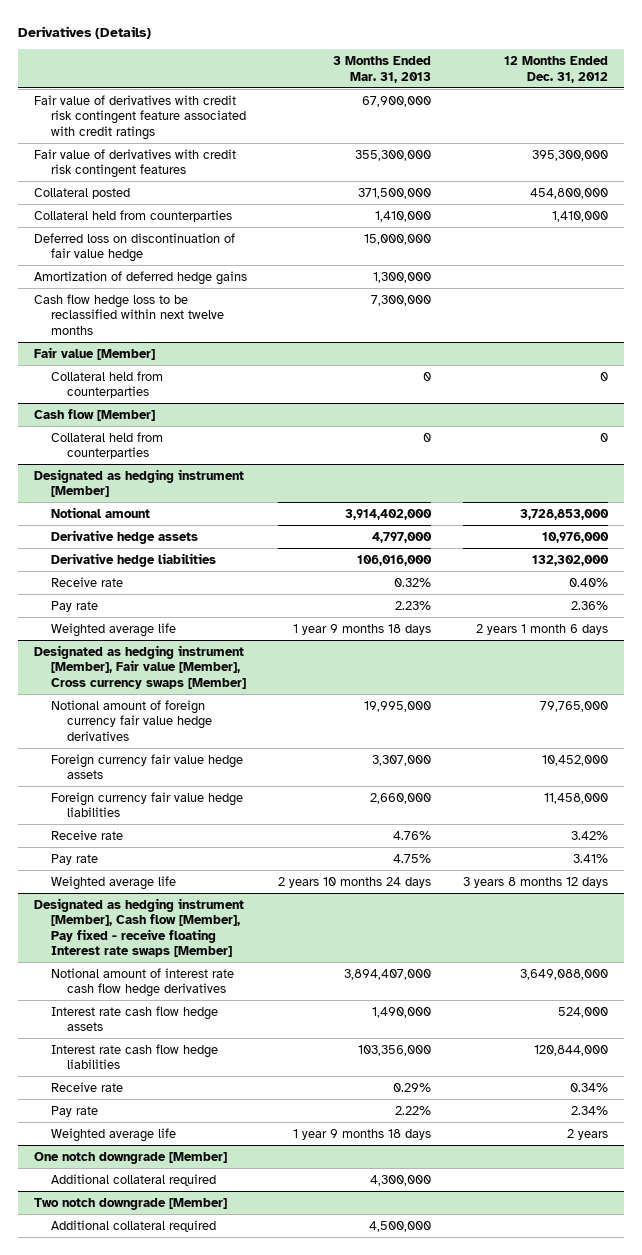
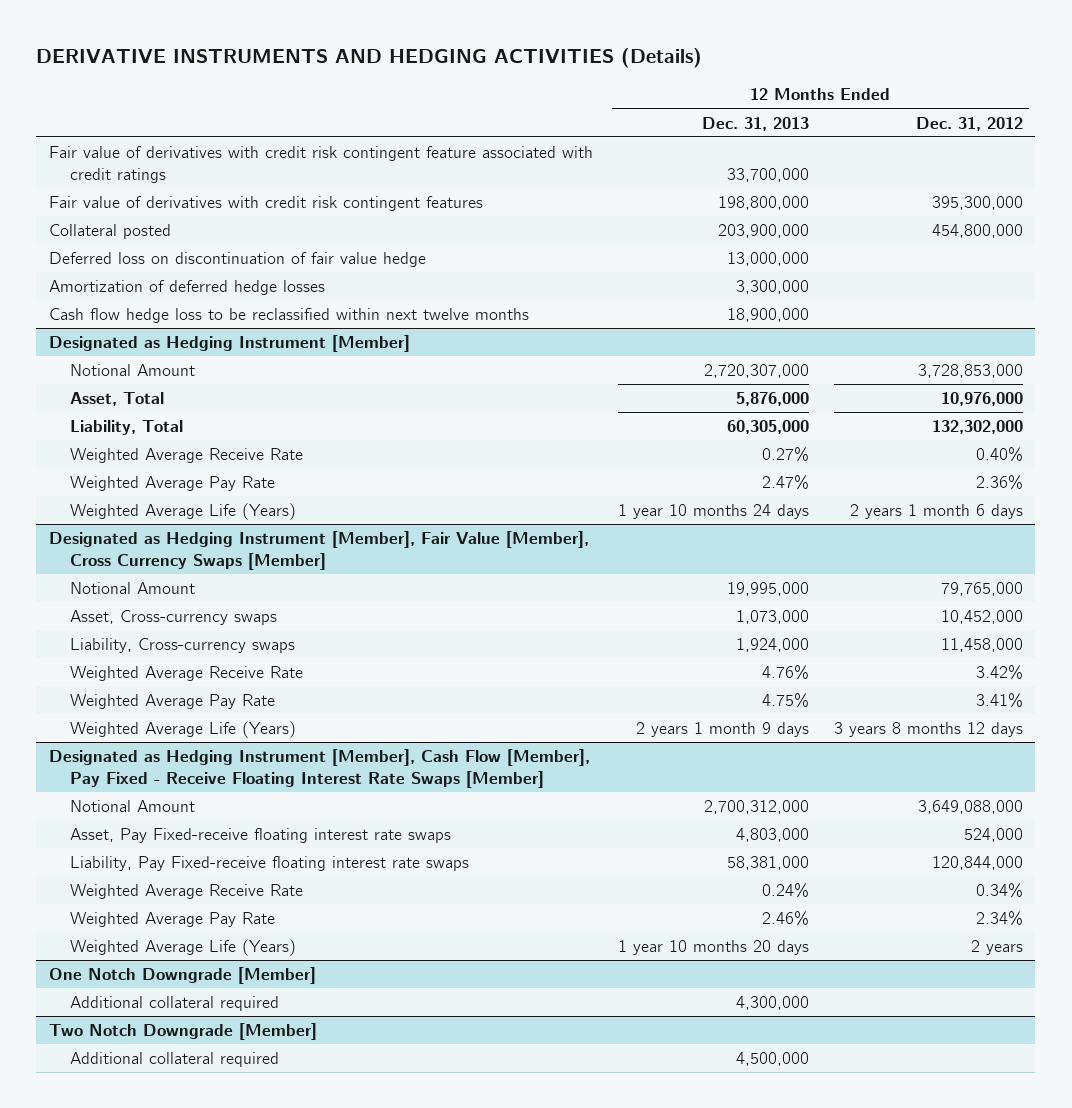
- Derivatives (Details)
+ DERIVATIVE INSTRUMENTS AND HEDGING ACTIVITIES (Details)
- | 3 Months Ended Mar. 31, 2013 | 12 Months Ended Dec. 31, 2012
+ | 12 Months Ended Dec. 31, 2013 | 12 Months Ended Dec. 31, 2012
- Collateral held from counterparties | 1,410,000 | 1,410,000
- Amortization of deferred hedge gains | 1,300,000 |
+ Amortization of deferred hedge losses | 3,300,000 |
- Fair value [Member]
- Collateral held from counterparties | 0 | 0
- Cash flow [Member]
- Collateral held from counterparties | 0 | 0
- Designated as hedging instrument [Member]
- Notional amount | 3,914,402,000 | 3,728,853,000
- Derivative hedge assets | 4,797,000 | 10,976,000
- Derivative hedge liabilities | 106,016,000 | 132,302,000
- Receive rate | 0.32% | 0.40%
- Pay rate | 2.23% | 2.36%
- Weighted average life | 1 year 9 months 18 days | 2 years 1 month 6 days
- Designated as hedging instrument [Member], Fair value [Member], Cross currency swaps [Member]
- Notional amount of foreign currency fair value hedge derivatives | 19,995,000 | 79,765,000
- Foreign currency fair value hedge assets | 3,307,000 | 10,452,000
- Foreign currency fair value hedge liabilities | 2,660,000 | 11,458,000
- Receive rate | 4.76% | 3.42%
- Pay rate | 4.75% | 3.41%
- Weighted average life | 2 years 10 months 24 days | 3 years 8 months 12 days
- Designated as hedging instrument [Member], Cash flow [Member], Pay fixed - receive floating Interest rate swaps [Member]
- Notional amount of interest rate cash flow hedge derivatives | 3,894,407,000 | 3,649,088,000
- Interest rate cash flow hedge assets | 1,490,000 | 524,000
- Interest rate cash flow hedge liabilities | 103,356,000 | 120,844,000
- Receive rate | 0.29% | 0.34%
- Pay rate | 2.22% | 2.34%
- Weighted average life | 1 year 9 months 18 days | 2 years
- One notch downgrade [Member]
+ Designated as Hedging Instrument [Member]
+ Notional Amount | 2,720,307,000 | 3,728,853,000
+ Asset, Total | 5,876,000 | 10,976,000
+ Liability, Total | 60,305,000 | 132,302,000
+ Weighted Average Receive Rate | 0.27% | 0.40%
+ Weighted Average Pay Rate | 2.47% | 2.36%
+ Weighted Average Life (Years) | 1 year 10 months 24 days | 2 years 1 month 6 days
+ Designated as Hedging Instrument [Member], Fair Value [Member], Cross Currency Swaps [Member]
+ Notional Amount | 19,995,000 | 79,765,000
+ Asset, Cross-currency swaps | 1,073,000 | 10,452,000
+ Liability, Cross-currency swaps | 1,924,000 | 11,458,000
+ Weighted Average Receive Rate | 4.76% | 3.42%
+ Weighted Average Pay Rate | 4.75% | 3.41%
+ Weighted Average Life (Years) | 2 years 1 month 9 days | 3 years 8 months 12 days
+ Designated as Hedging Instrument [Member], Cash Flow [Member], Pay Fixed - Receive Floating Interest Rate Swaps [Member]
+ Notional Amount | 2,700,312,000 | 3,649,088,000
+ Asset, Pay Fixed-receive floating interest rate swaps | 4,803,000 | 524,000
+ Liability, Pay Fixed-receive floating interest rate swaps | 58,381,000 | 120,844,000
+ Weighted Average Receive Rate | 0.24% | 0.34%
+ Weighted Average Pay Rate | 2.46% | 2.34%
+ Weighted Average Life (Years) | 1 year 10 months 20 days | 2 years
+ One Notch Downgrade [Member]
- Two notch downgrade [Member]
+ Two Notch Downgrade [Member]

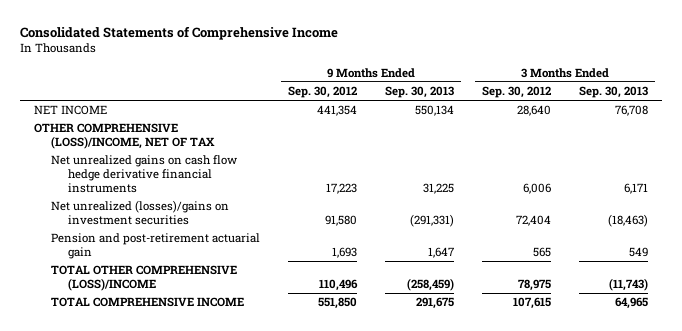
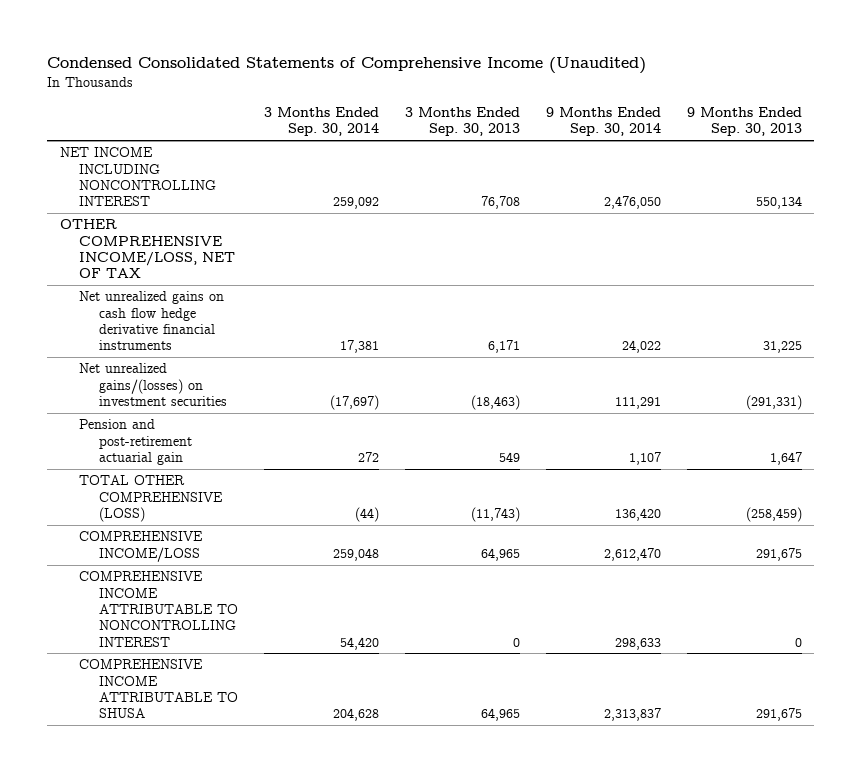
- Consolidated Statements of Comprehensive Income
+ Condensed Consolidated Statements of Comprehensive Income (Unaudited)
- | 9 Months Ended Sep. 30, 2012 | 9 Months Ended Sep. 30, 2013 | 3 Months Ended Sep. 30, 2012 | 3 Months Ended Sep. 30, 2013
+ | 3 Months Ended Sep. 30, 2014 | 3 Months Ended Sep. 30, 2013 | 9 Months Ended Sep. 30, 2014 | 9 Months Ended Sep. 30, 2013
- NET INCOME | 441,354 | 550,134 | 28,640 | 76,708
- OTHER COMPREHENSIVE (LOSS)/INCOME, NET OF TAX
+ NET INCOME INCLUDING NONCONTROLLING INTEREST | 259,092 | 76,708 | 2,476,050 | 550,134
+ OTHER COMPREHENSIVE INCOME/LOSS, NET OF TAX
- Net unrealized (losses)/gains on investment securities | 91,580 | (291,331) | 72,404 | (18,463)
+ Net unrealized gains/(losses) on investment securities | (17,697) | (18,463) | 111,291 | (291,331)
- TOTAL OTHER COMPREHENSIVE (LOSS)/INCOME | 110,496 | (258,459) | 78,975 | (11,743)
- TOTAL COMPREHENSIVE INCOME | 551,850 | 291,675 | 107,615 | 64,965
+ TOTAL OTHER COMPREHENSIVE (LOSS) | (44) | (11,743) | 136,420 | (258,459)
+ COMPREHENSIVE INCOME/LOSS | 259,048 | 64,965 | 2,612,470 | 291,675
+ COMPREHENSIVE INCOME ATTRIBUTABLE TO NONCONTROLLING INTEREST | 54,420 | 0 | 298,633 | 0
+ COMPREHENSIVE INCOME ATTRIBUTABLE TO SHUSA | 204,628 | 64,965 | 2,313,837 | 291,675

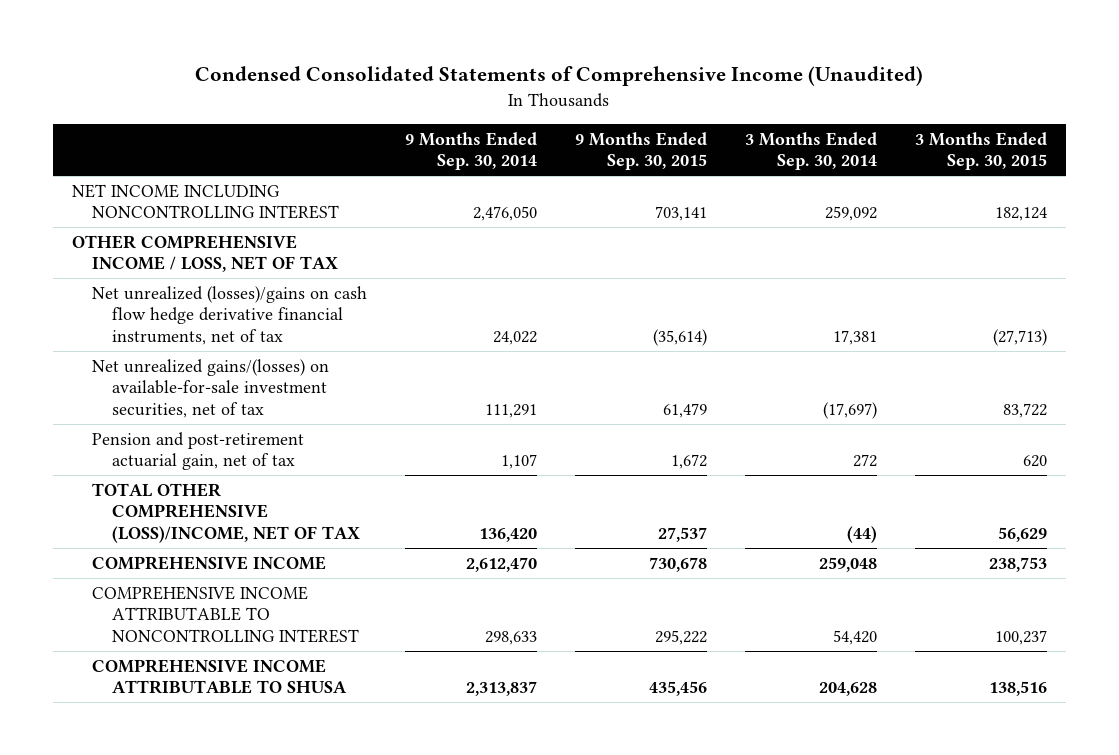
- | 3 Months Ended Sep. 30, 2014 | 3 Months Ended Sep. 30, 2013 | 9 Months Ended Sep. 30, 2014 | 9 Months Ended Sep. 30, 2013
+ | 9 Months Ended Sep. 30, 2014 | 9 Months Ended Sep. 30, 2015 | 3 Months Ended Sep. 30, 2014 | 3 Months Ended Sep. 30, 2015
- OTHER COMPREHENSIVE INCOME/LOSS, NET OF TAX
- Net unrealized gains on cash flow hedge derivative financial instruments | 17,381 | 6,171 | 24,022 | 31,225
- Net unrealized gains/(losses) on investment securities | (17,697) | (18,463) | 111,291 | (291,331)
- Pension and post-retirement actuarial gain | 272 | 549 | 1,107 | 1,647
- TOTAL OTHER COMPREHENSIVE (LOSS) | (44) | (11,743) | 136,420 | (258,459)
- COMPREHENSIVE INCOME/LOSS | 259,048 | 64,965 | 2,612,470 | 291,675
+ OTHER COMPREHENSIVE INCOME / LOSS, NET OF TAX
+ Net unrealized (losses)/gains on cash flow hedge derivative financial instruments, net of tax | 24,022 | (35,614) | 17,381 | (27,713)
+ Net unrealized gains/(losses) on available-for-sale investment securities, net of tax | 111,291 | 61,479 | (17,697) | 83,722
+ Pension and post-retirement actuarial gain, net of tax | 1,107 | 1,672 | 272 | 620
+ TOTAL OTHER COMPREHENSIVE (LOSS)/INCOME, NET OF TAX | 136,420 | 27,537 | (44) | 56,629
+ COMPREHENSIVE INCOME | 2,612,470 | 730,678 | 259,048 | 238,753

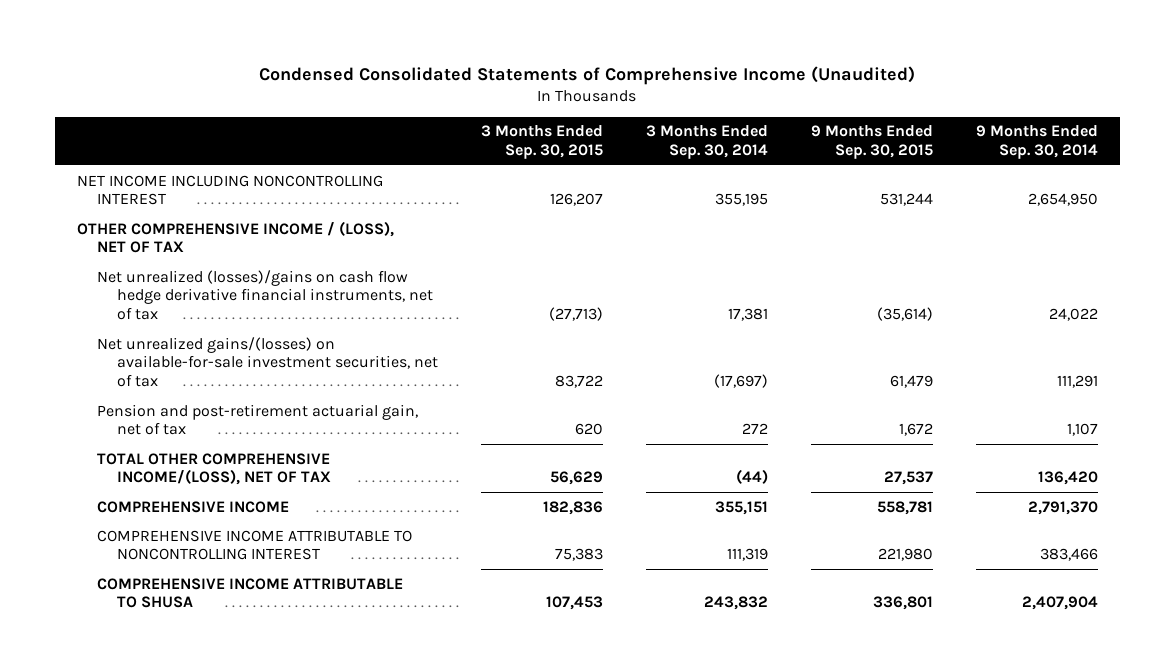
- | 9 Months Ended Sep. 30, 2014 | 9 Months Ended Sep. 30, 2015 | 3 Months Ended Sep. 30, 2014 | 3 Months Ended Sep. 30, 2015
+ | 3 Months Ended Sep. 30, 2015 | 3 Months Ended Sep. 30, 2014 | 9 Months Ended Sep. 30, 2015 | 9 Months Ended Sep. 30, 2014
- NET INCOME INCLUDING NONCONTROLLING INTEREST | 2,476,050 | 703,141 | 259,092 | 182,124
- OTHER COMPREHENSIVE INCOME / LOSS, NET OF TAX
+ NET INCOME INCLUDING NONCONTROLLING INTEREST | 126,207 | 355,195 | 531,244 | 2,654,950
+ OTHER COMPREHENSIVE INCOME / (LOSS), NET OF TAX
- TOTAL OTHER COMPREHENSIVE (LOSS)/INCOME, NET OF TAX | 136,420 | 27,537 | (44) | 56,629
- COMPREHENSIVE INCOME | 2,612,470 | 730,678 | 259,048 | 238,753
- COMPREHENSIVE INCOME ATTRIBUTABLE TO NONCONTROLLING INTEREST | 298,633 | 295,222 | 54,420 | 100,237
- COMPREHENSIVE INCOME ATTRIBUTABLE TO SHUSA | 2,313,837 | 435,456 | 204,628 | 138,516
+ TOTAL OTHER COMPREHENSIVE INCOME/(LOSS), NET OF TAX | 56,629 | (44) | 27,537 | 136,420
+ COMPREHENSIVE INCOME | 182,836 | 355,151 | 558,781 | 2,791,370
+ COMPREHENSIVE INCOME ATTRIBUTABLE TO NONCONTROLLING INTEREST | 75,383 | 111,319 | 221,980 | 383,466
+ COMPREHENSIVE INCOME ATTRIBUTABLE TO SHUSA | 107,453 | 243,832 | 336,801 | 2,407,904

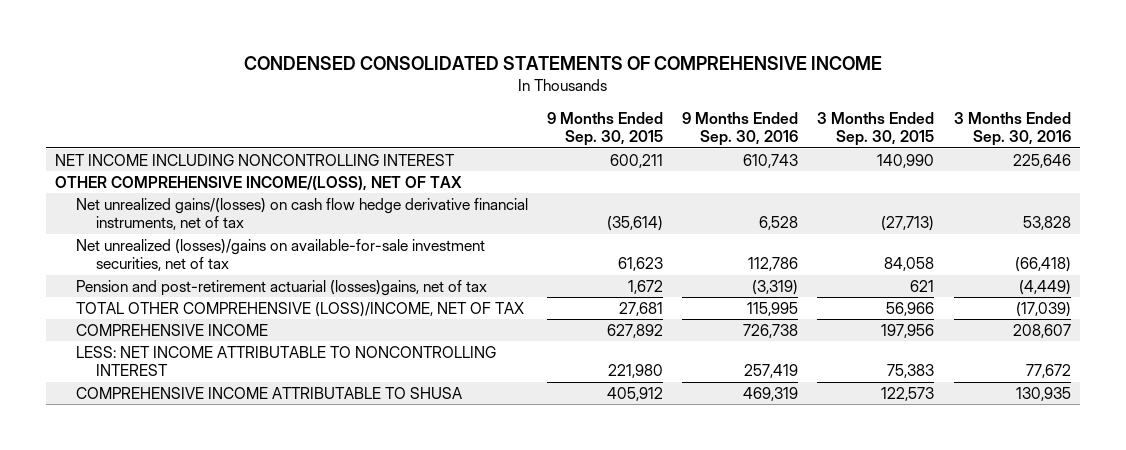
- Condensed Consolidated Statements of Comprehensive Income (Unaudited)
+ CONDENSED CONSOLIDATED STATEMENTS OF COMPREHENSIVE INCOME
- | 3 Months Ended Sep. 30, 2015 | 3 Months Ended Sep. 30, 2014 | 9 Months Ended Sep. 30, 2015 | 9 Months Ended Sep. 30, 2014
+ | 9 Months Ended Sep. 30, 2015 | 9 Months Ended Sep. 30, 2016 | 3 Months Ended Sep. 30, 2015 | 3 Months Ended Sep. 30, 2016
- NET INCOME INCLUDING NONCONTROLLING INTEREST | 126,207 | 355,195 | 531,244 | 2,654,950
- OTHER COMPREHENSIVE INCOME / (LOSS), NET OF TAX
- Net unrealized (losses)/gains on cash flow hedge derivative financial instruments, net of tax | (27,713) | 17,381 | (35,614) | 24,022
- Net unrealized gains/(losses) on available-for-sale investment securities, net of tax | 83,722 | (17,697) | 61,479 | 111,291
- Pension and post-retirement actuarial gain, net of tax | 620 | 272 | 1,672 | 1,107
- TOTAL OTHER COMPREHENSIVE INCOME/(LOSS), NET OF TAX | 56,629 | (44) | 27,537 | 136,420
- COMPREHENSIVE INCOME | 182,836 | 355,151 | 558,781 | 2,791,370
- COMPREHENSIVE INCOME ATTRIBUTABLE TO NONCONTROLLING INTEREST | 75,383 | 111,319 | 221,980 | 383,466
- COMPREHENSIVE INCOME ATTRIBUTABLE TO SHUSA | 107,453 | 243,832 | 336,801 | 2,407,904
+ NET INCOME INCLUDING NONCONTROLLING INTEREST | 600,211 | 610,743 | 140,990 | 225,646
+ OTHER COMPREHENSIVE INCOME/(LOSS), NET OF TAX
+ Net unrealized gains/(losses) on cash flow hedge derivative financial instruments, net of tax | (35,614) | 6,528 | (27,713) | 53,828
+ Net unrealized (losses)/gains on available-for-sale investment securities, net of tax | 61,623 | 112,786 | 84,058 | (66,418)
+ Pension and post-retirement actuarial (losses)gains, net of tax | 1,672 | (3,319) | 621 | (4,449)
+ TOTAL OTHER COMPREHENSIVE (LOSS)/INCOME, NET OF TAX | 27,681 | 115,995 | 56,966 | (17,039)
+ COMPREHENSIVE INCOME | 627,892 | 726,738 | 197,956 | 208,607
+ LESS: NET INCOME ATTRIBUTABLE TO NONCONTROLLING INTEREST | 221,980 | 257,419 | 75,383 | 77,672
+ COMPREHENSIVE INCOME ATTRIBUTABLE TO SHUSA | 405,912 | 469,319 | 122,573 | 130,935

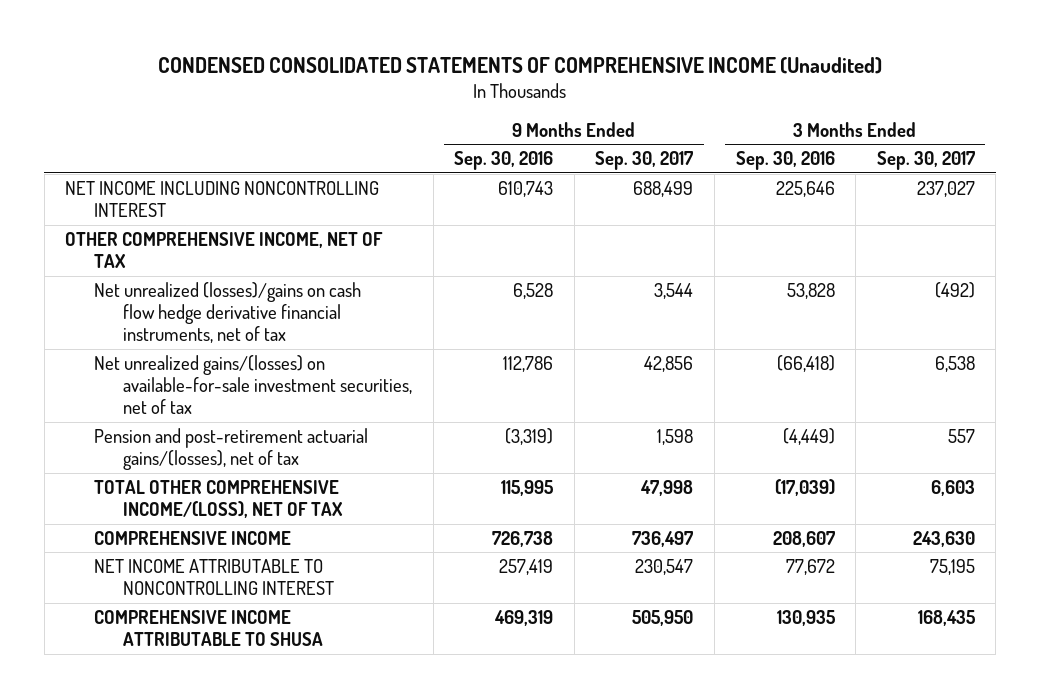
- CONDENSED CONSOLIDATED STATEMENTS OF COMPREHENSIVE INCOME
+ CONDENSED CONSOLIDATED STATEMENTS OF COMPREHENSIVE INCOME (Unaudited)
- | 9 Months Ended Sep. 30, 2015 | 9 Months Ended Sep. 30, 2016 | 3 Months Ended Sep. 30, 2015 | 3 Months Ended Sep. 30, 2016
+ | 9 Months Ended Sep. 30, 2016 | 9 Months Ended Sep. 30, 2017 | 3 Months Ended Sep. 30, 2016 | 3 Months Ended Sep. 30, 2017
- OTHER COMPREHENSIVE INCOME/(LOSS), NET OF TAX
- Net unrealized gains/(losses) on cash flow hedge derivative financial instruments, net of tax | (35,614) | 6,528 | (27,713) | 53,828
- Net unrealized (losses)/gains on available-for-sale investment securities, net of tax | 61,623 | 112,786 | 84,058 | (66,418)
- Pension and post-retirement actuarial (losses)gains, net of tax | 1,672 | (3,319) | 621 | (4,449)
- TOTAL OTHER COMPREHENSIVE (LOSS)/INCOME, NET OF TAX | 27,681 | 115,995 | 56,966 | (17,039)
+ OTHER COMPREHENSIVE INCOME, NET OF TAX
+ Net unrealized (losses)/gains on cash flow hedge derivative financial instruments, net of tax | 6,528 | 3,544 | 53,828 | (492)
+ Net unrealized gains/(losses) on available-for-sale investment securities, net of tax | 112,786 | 42,856 | (66,418) | 6,538
+ Pension and post-retirement actuarial gains/(losses), net of tax | (3,319) | 1,598 | (4,449) | 557
+ TOTAL OTHER COMPREHENSIVE INCOME/(LOSS), NET OF TAX | 115,995 | 47,998 | (17,039) | 6,603
- LESS: NET INCOME ATTRIBUTABLE TO NONCONTROLLING INTEREST | 221,980 | 257,419 | 75,383 | 77,672
+ NET INCOME ATTRIBUTABLE TO NONCONTROLLING INTEREST | 257,419 | 230,547 | 77,672 | 75,195

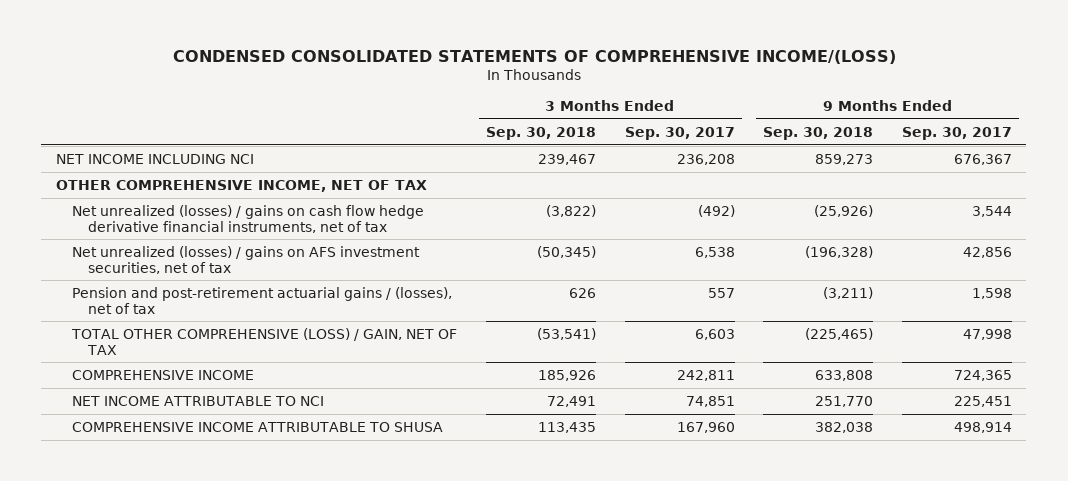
- CONDENSED CONSOLIDATED STATEMENTS OF COMPREHENSIVE INCOME (Unaudited)
+ CONDENSED CONSOLIDATED STATEMENTS OF COMPREHENSIVE INCOME/(LOSS)
- | 9 Months Ended Sep. 30, 2016 | 9 Months Ended Sep. 30, 2017 | 3 Months Ended Sep. 30, 2016 | 3 Months Ended Sep. 30, 2017
+ | 3 Months Ended Sep. 30, 2018 | 3 Months Ended Sep. 30, 2017 | 9 Months Ended Sep. 30, 2018 | 9 Months Ended Sep. 30, 2017
- NET INCOME INCLUDING NONCONTROLLING INTEREST | 610,743 | 688,499 | 225,646 | 237,027
+ NET INCOME INCLUDING NCI | 239,467 | 236,208 | 859,273 | 676,367
- Net unrealized (losses)/gains on cash flow hedge derivative financial instruments, net of tax | 6,528 | 3,544 | 53,828 | (492)
- Net unrealized gains/(losses) on available-for-sale investment securities, net of tax | 112,786 | 42,856 | (66,418) | 6,538
- Pension and post-retirement actuarial gains/(losses), net of tax | (3,319) | 1,598 | (4,449) | 557
- TOTAL OTHER COMPREHENSIVE INCOME/(LOSS), NET OF TAX | 115,995 | 47,998 | (17,039) | 6,603
- COMPREHENSIVE INCOME | 726,738 | 736,497 | 208,607 | 243,630
- NET INCOME ATTRIBUTABLE TO NONCONTROLLING INTEREST | 257,419 | 230,547 | 77,672 | 75,195
- COMPREHENSIVE INCOME ATTRIBUTABLE TO SHUSA | 469,319 | 505,950 | 130,935 | 168,435
+ Net unrealized (losses) / gains on cash flow hedge derivative financial instruments, net of tax | (3,822) | (492) | (25,926) | 3,544
+ Net unrealized (losses) / gains on AFS investment securities, net of tax | (50,345) | 6,538 | (196,328) | 42,856
+ Pension and post-retirement actuarial gains / (losses), net of tax | 626 | 557 | (3,211) | 1,598
+ TOTAL OTHER COMPREHENSIVE (LOSS) / GAIN, NET OF TAX | (53,541) | 6,603 | (225,465) | 47,998
+ COMPREHENSIVE INCOME | 185,926 | 242,811 | 633,808 | 724,365
+ NET INCOME ATTRIBUTABLE TO NCI | 72,491 | 74,851 | 251,770 | 225,451
+ COMPREHENSIVE INCOME ATTRIBUTABLE TO SHUSA | 113,435 | 167,960 | 382,038 | 498,914

